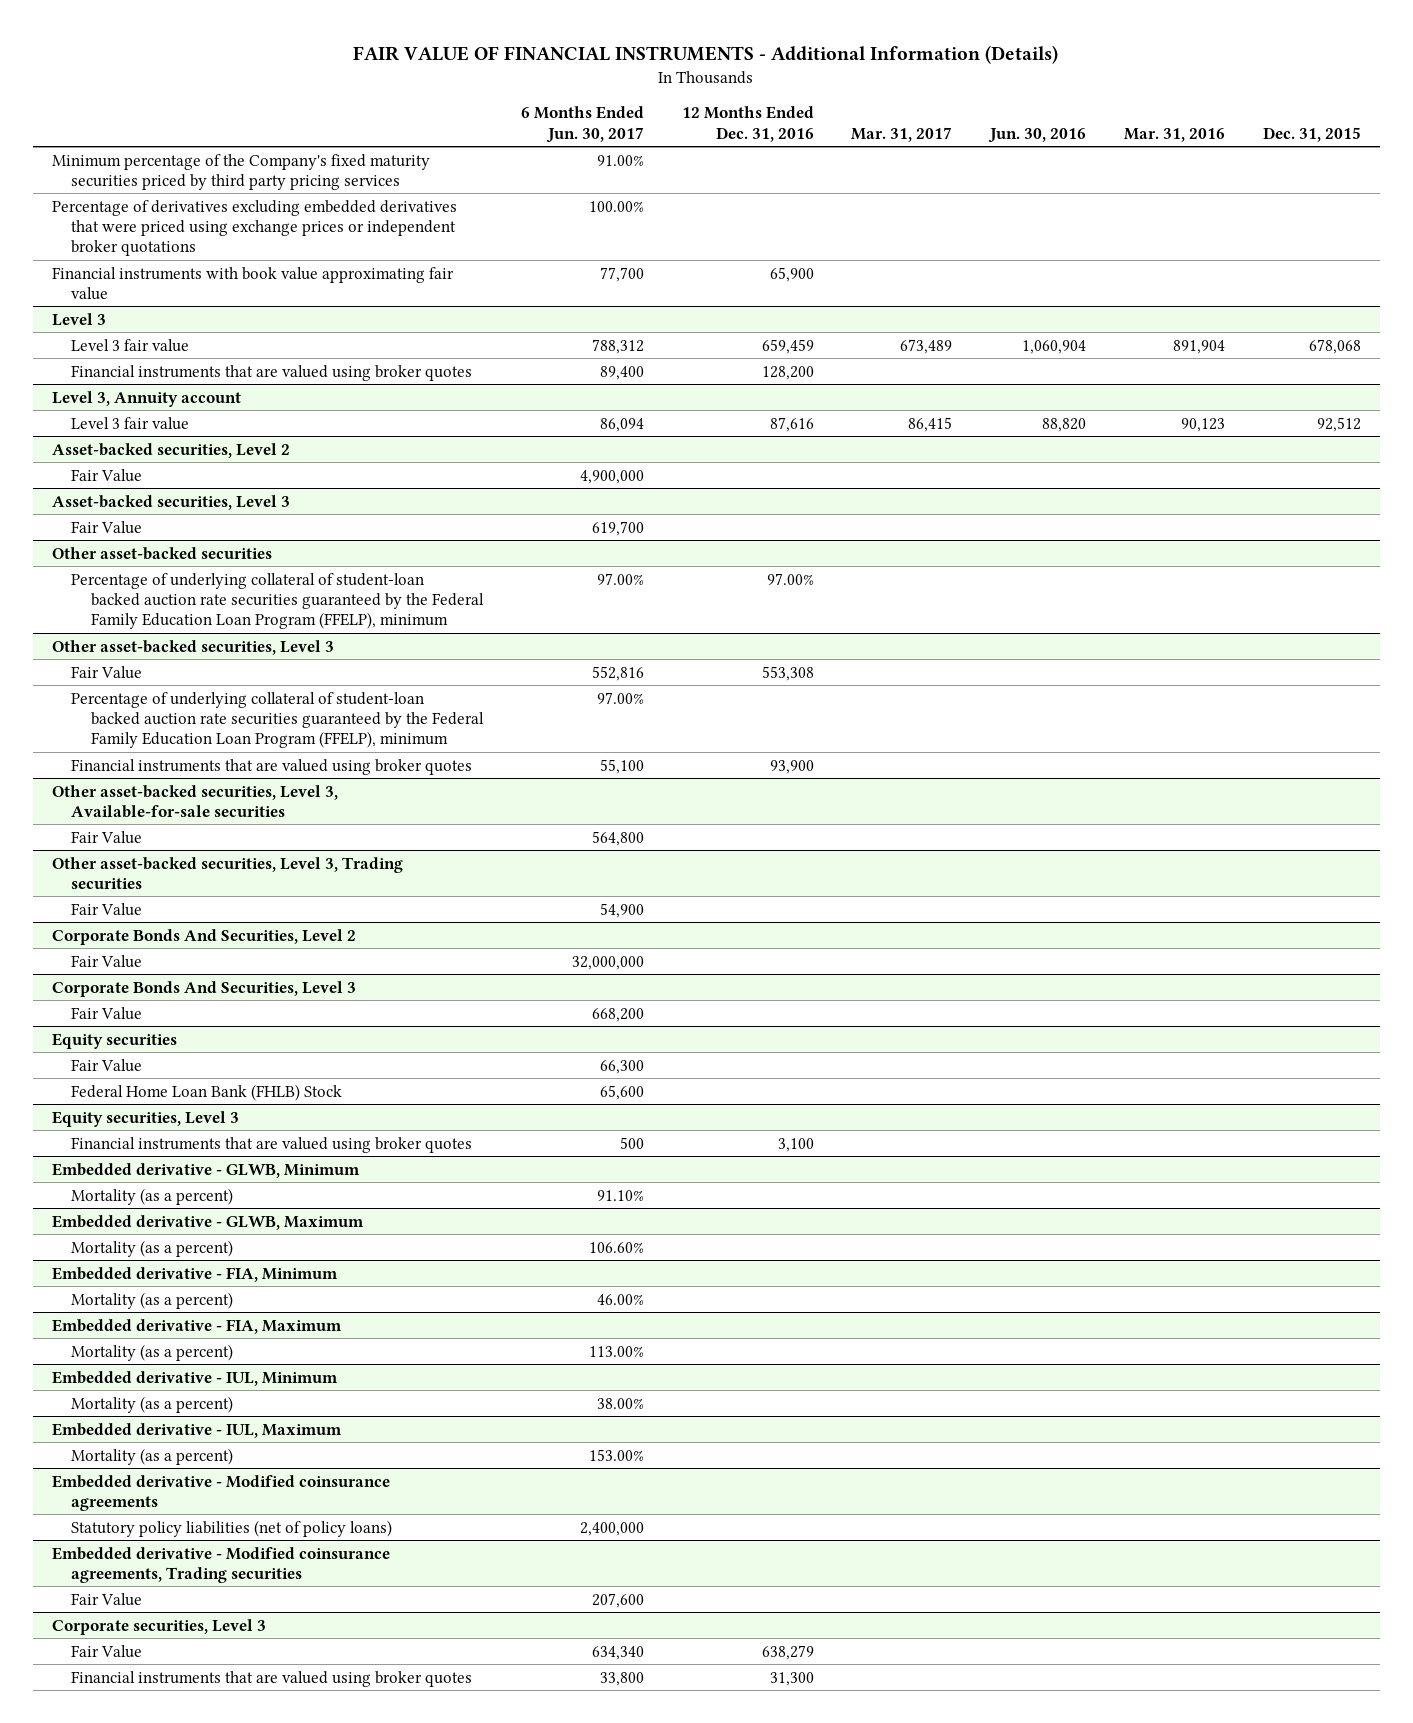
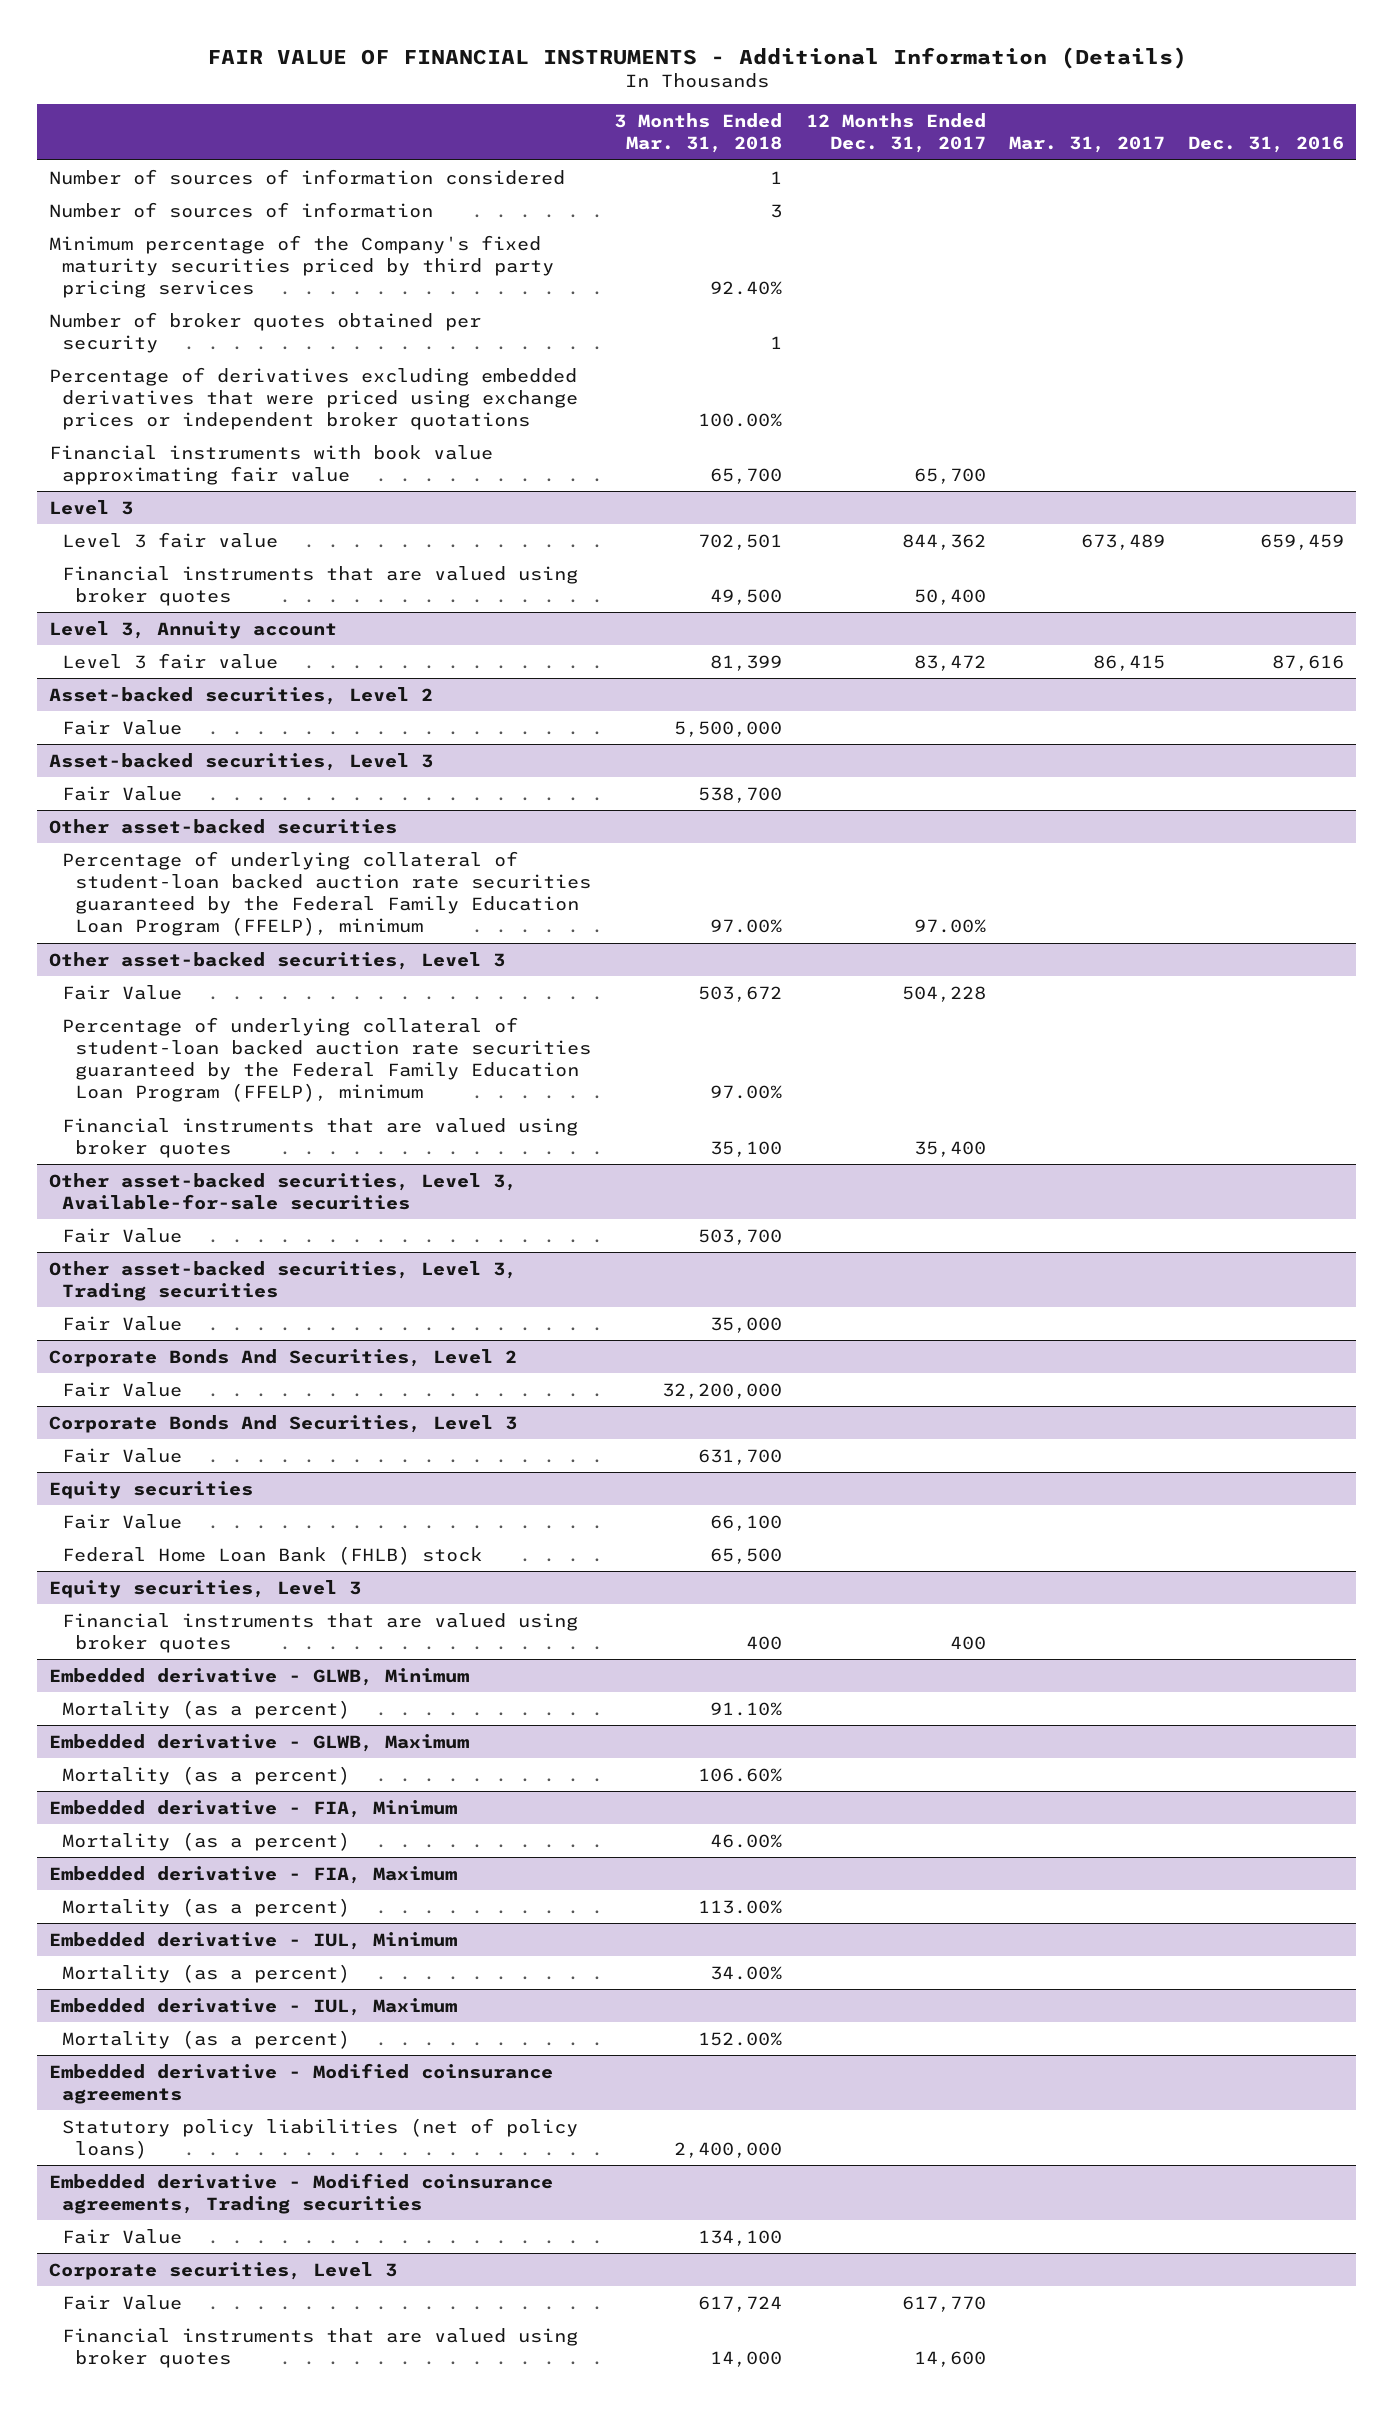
- | 6 Months Ended Jun. 30, 2017 | 12 Months Ended Dec. 31, 2016 | Mar. 31, 2017 | Jun. 30, 2016 | Mar. 31, 2016 | Dec. 31, 2015
+ | 3 Months Ended Mar. 31, 2018 | 12 Months Ended Dec. 31, 2017 | Mar. 31, 2017 | Dec. 31, 2016
+ Number of sources of information considered | 1 | | |
+ Number of sources of information | 3 | | |
+ Number of broker quotes obtained per security | 1 | | |
@ Equity securities
- Federal Home Loan Bank (FHLB) Stock | 65,600 | | | | |
+ Federal Home Loan Bank (FHLB) stock | 65,500 | | |

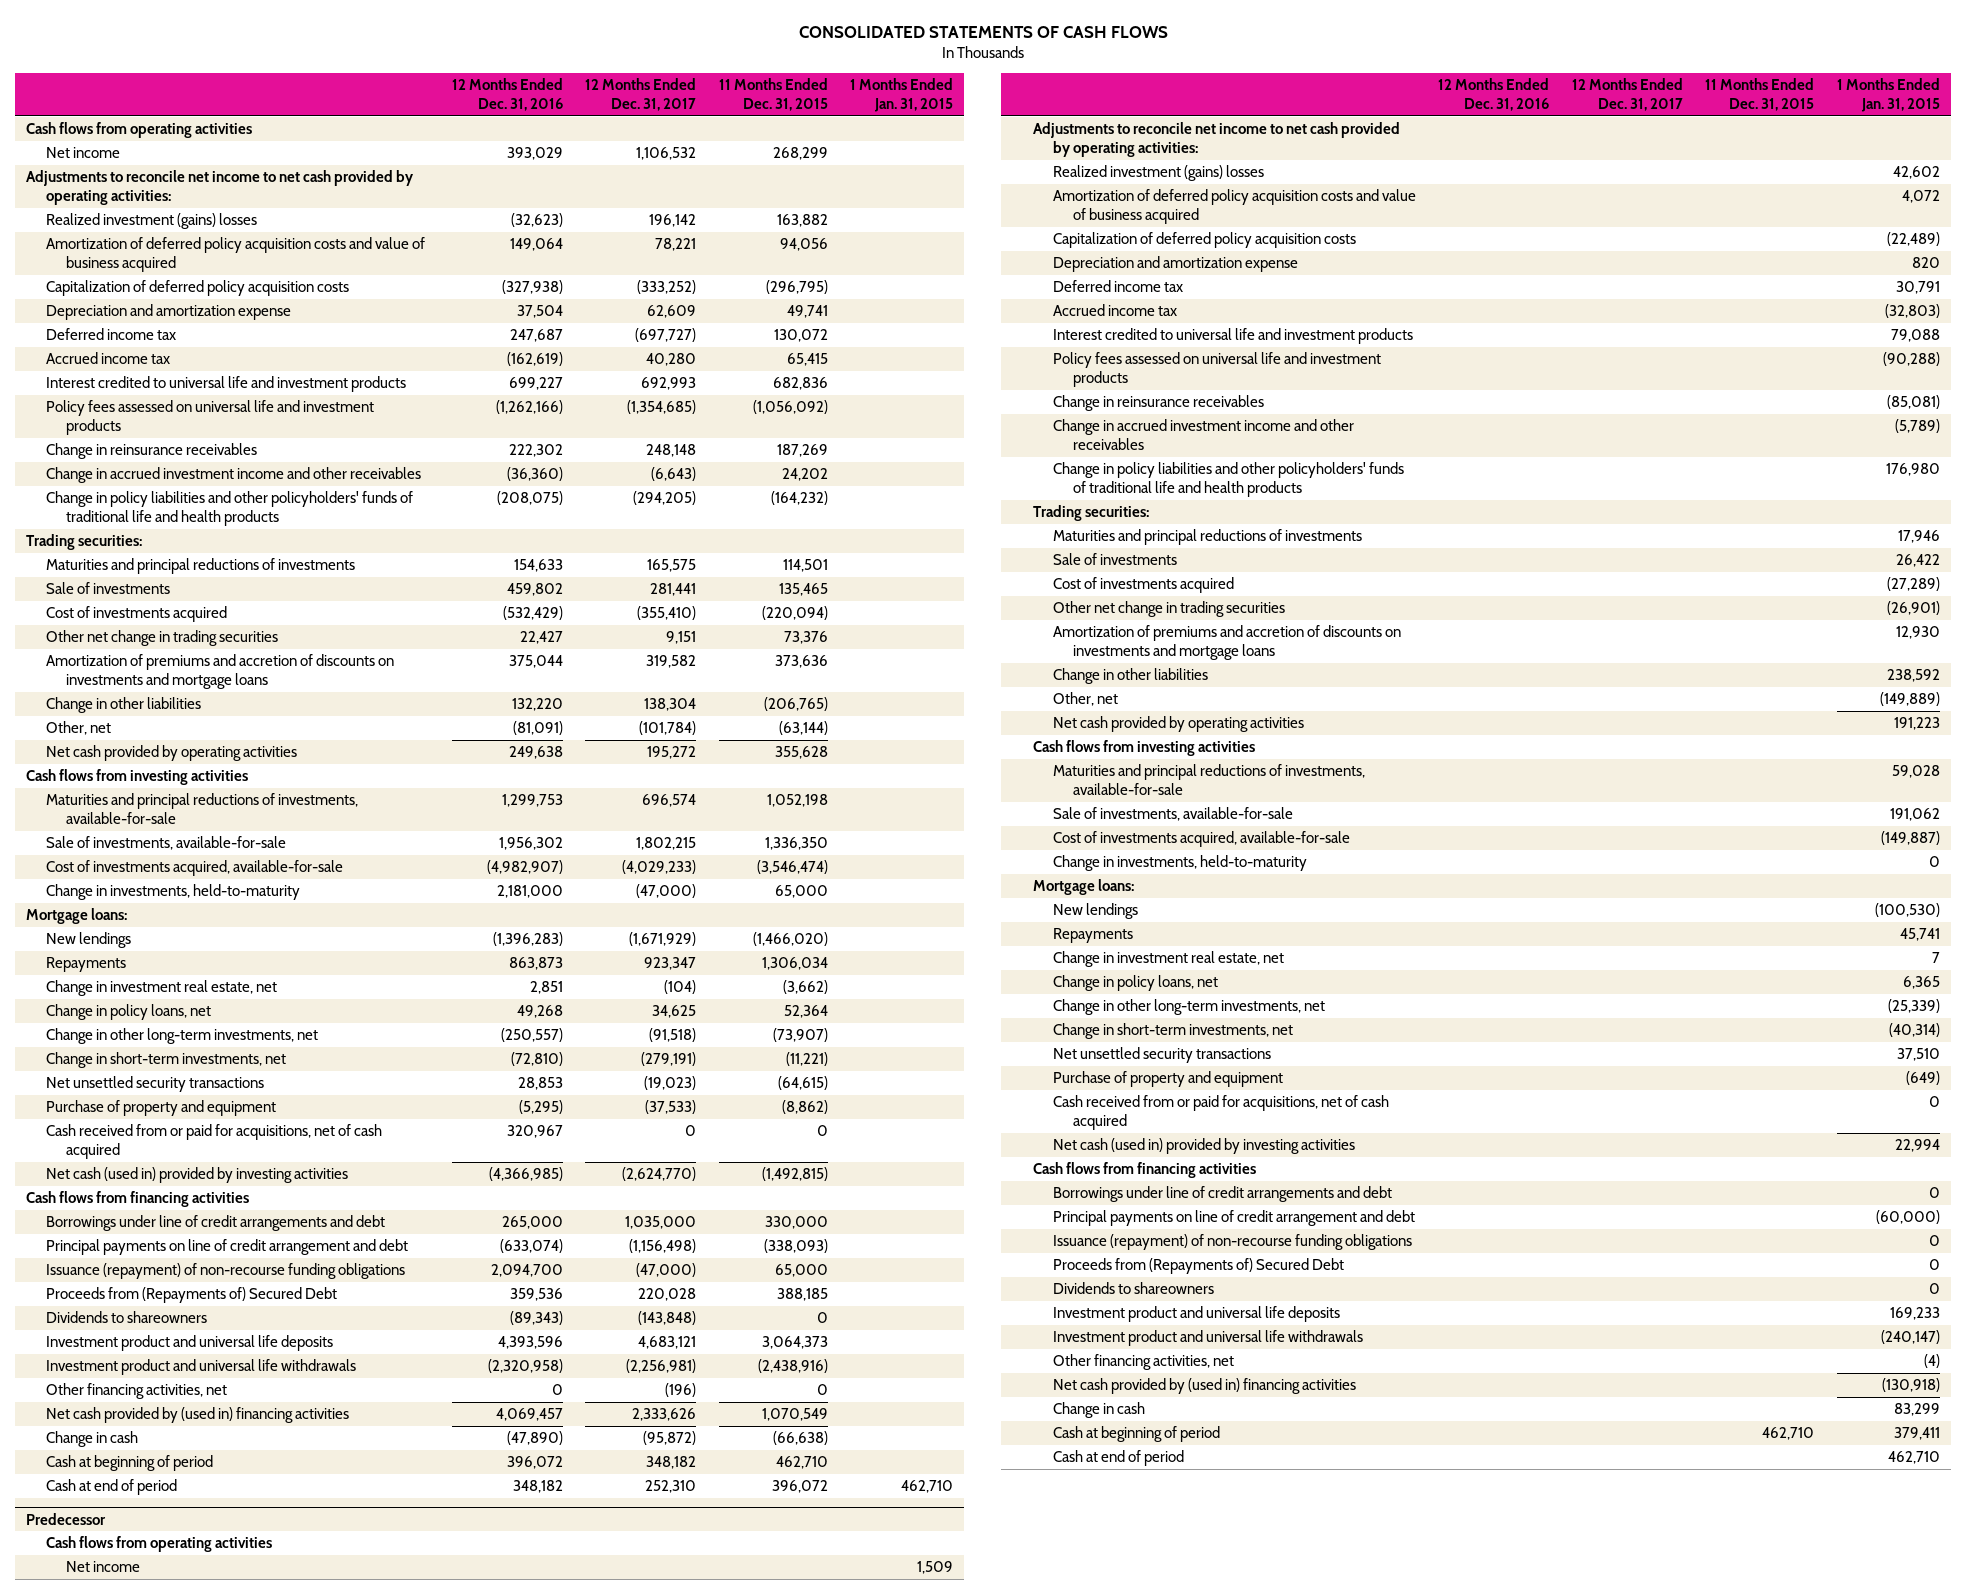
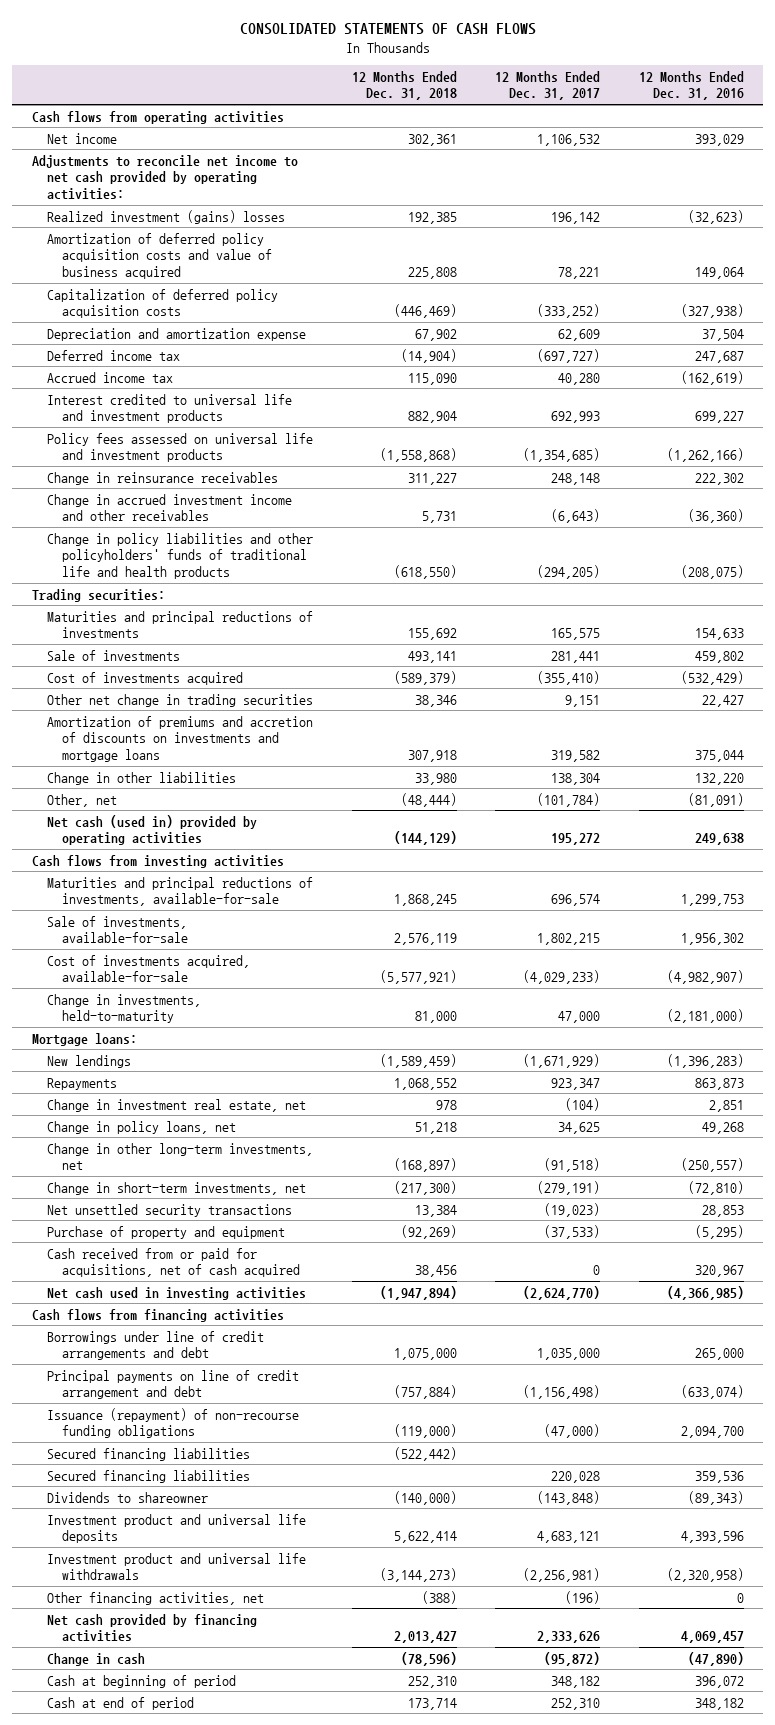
- | 12 Months Ended Dec. 31, 2016 | 12 Months Ended Dec. 31, 2017 | 11 Months Ended Dec. 31, 2015 | 1 Months Ended Jan. 31, 2015
+ | 12 Months Ended Dec. 31, 2018 | 12 Months Ended Dec. 31, 2017 | 12 Months Ended Dec. 31, 2016
- Net cash provided by operating activities | 249,638 | 195,272 | 355,628 |
+ Net cash (used in) provided by operating activities | (144,129) | 195,272 | 249,638
- Change in investments, held-to-maturity | 2,181,000 | (47,000) | 65,000 |
+ Change in investments, held-to-maturity | 81,000 | 47,000 | (2,181,000)
- Net cash (used in) provided by investing activities | (4,366,985) | (2,624,770) | (1,492,815) |
+ Net cash used in investing activities | (1,947,894) | (2,624,770) | (4,366,985)
- Proceeds from (Repayments of) Secured Debt | 359,536 | 220,028 | 388,185 |
- Dividends to shareowners | (89,343) | (143,848) | 0 |
+ Secured financing liabilities | (522,442) | |
+ Secured financing liabilities | | 220,028 | 359,536
+ Dividends to shareowner | (140,000) | (143,848) | (89,343)
- Net cash provided by (used in) financing activities | 4,069,457 | 2,333,626 | 1,070,549 |
+ Net cash provided by financing activities | 2,013,427 | 2,333,626 | 4,069,457
- Predecessor
- Cash flows from operating activities
- Net income | | | | 1,509
- Adjustments to reconcile net income to net cash provided by operating activities:
- Realized investment (gains) losses | | | | 42,602
- Amortization of deferred policy acquisition costs and value of business acquired | | | | 4,072
- Capitalization of deferred policy acquisition costs | | | | (22,489)
- Depreciation and amortization expense | | | | 820
- Deferred income tax | | | | 30,791
- Accrued income tax | | | | (32,803)
- Interest credited to universal life and investment products | | | | 79,088
- Policy fees assessed on universal life and investment products | | | | (90,288)
- Change in reinsurance receivables | | | | (85,081)
- Change in accrued investment income and other receivables | | | | (5,789)
- Change in policy liabilities and other policyholders' funds of traditional life and health products | | | | 176,980
- Trading securities:
- Maturities and principal reductions of investments | | | | 17,946
- Sale of investments | | | | 26,422
- Cost of investments acquired | | | | (27,289)
- Other net change in trading securities | | | | (26,901)
- Amortization of premiums and accretion of discounts on investments and mortgage loans | | | | 12,930
- Change in other liabilities | | | | 238,592
- Other, net | | | | (149,889)
- Net cash provided by operating activities | | | | 191,223
- Cash flows from investing activities
- Maturities and principal reductions of investments, available-for-sale | | | | 59,028
- Sale of investments, available-for-sale | | | | 191,062
- Cost of investments acquired, available-for-sale | | | | (149,887)
- Change in investments, held-to-maturity | | | | 0
- Mortgage loans:
- New lendings | | | | (100,530)
- Repayments | | | | 45,741
- Change in investment real estate, net | | | | 7
- Change in policy loans, net | | | | 6,365
- Change in other long-term investments, net | | | | (25,339)
- Change in short-term investments, net | | | | (40,314)
- Net unsettled security transactions | | | | 37,510
- Purchase of property and equipment | | | | (649)
- Cash received from or paid for acquisitions, net of cash acquired | | | | 0
- Net cash (used in) provided by investing activities | | | | 22,994
- Cash flows from financing activities
- Borrowings under line of credit arrangements and debt | | | | 0
- Principal payments on line of credit arrangement and debt | | | | (60,000)
- Issuance (repayment) of non-recourse funding obligations | | | | 0
- Proceeds from (Repayments of) Secured Debt | | | | 0
- Dividends to shareowners | | | | 0
- Investment product and universal life deposits | | | | 169,233
- Investment product and universal life withdrawals | | | | (240,147)
- Other financing activities, net | | | | (4)
- Net cash provided by (used in) financing activities | | | | (130,918)
- Change in cash | | | | 83,299
- Cash at beginning of period | | | 462,710 | 379,411
- Cash at end of period | | | | 462,710

